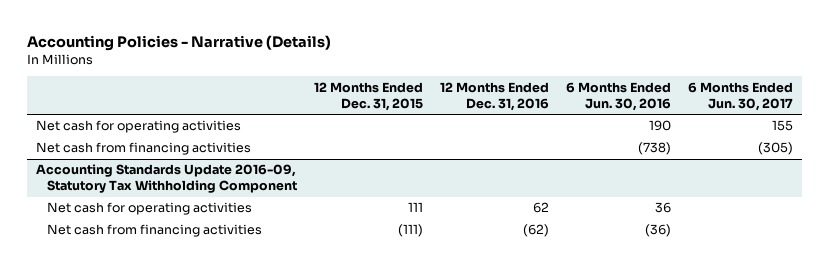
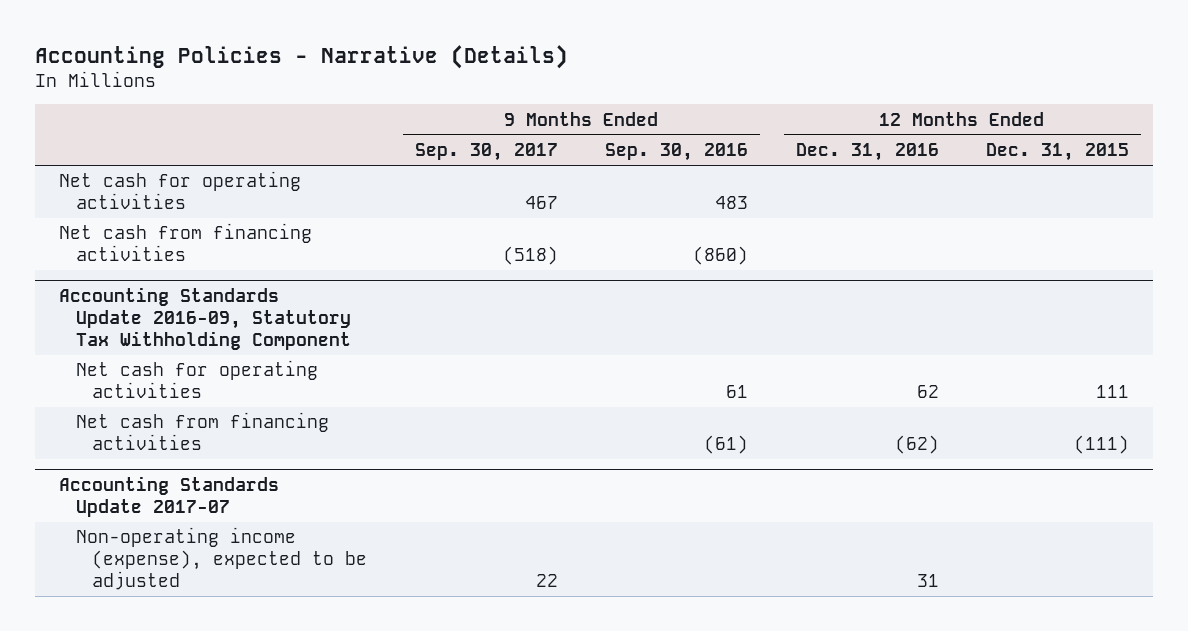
- | 12 Months Ended Dec. 31, 2015 | 12 Months Ended Dec. 31, 2016 | 6 Months Ended Jun. 30, 2016 | 6 Months Ended Jun. 30, 2017
+ | 9 Months Ended Sep. 30, 2017 | 9 Months Ended Sep. 30, 2016 | 12 Months Ended Dec. 31, 2016 | 12 Months Ended Dec. 31, 2015
+ Accounting Standards Update 2017-07
+ Non-operating income (expense), expected to be adjusted | 22 | | 31 |

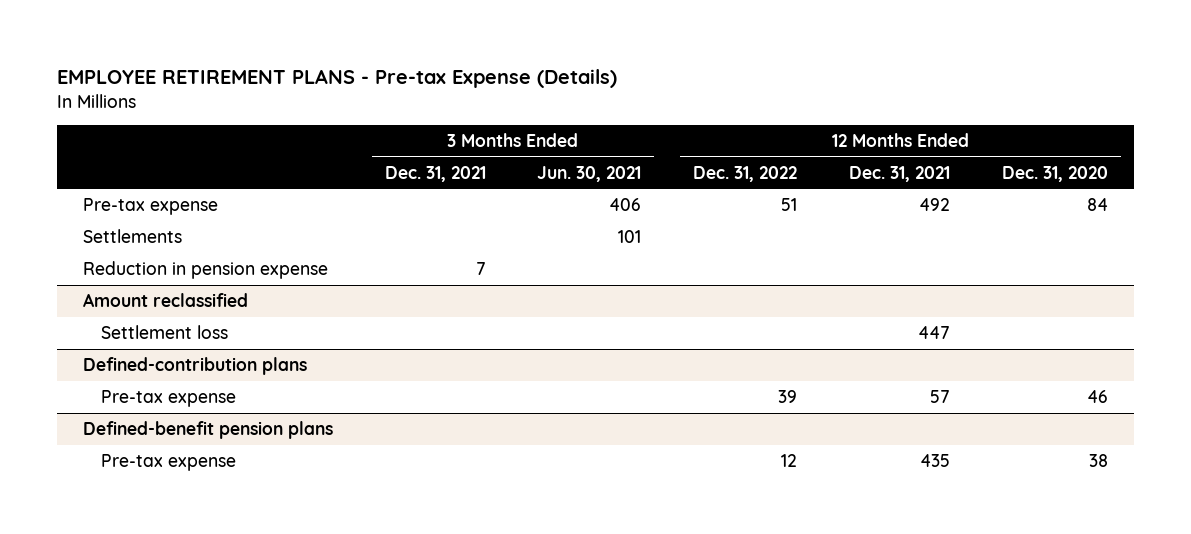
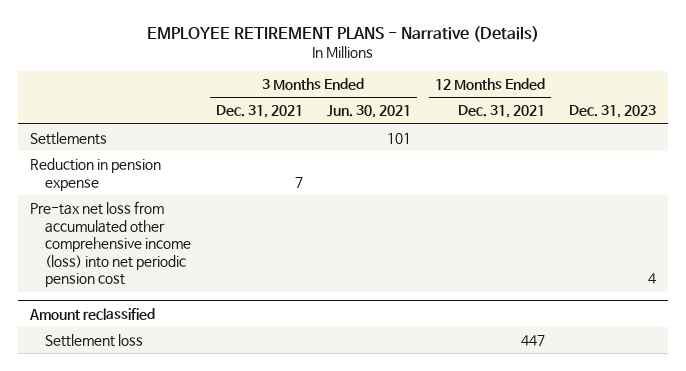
- EMPLOYEE RETIREMENT PLANS - Pre-tax Expense (Details)
+ EMPLOYEE RETIREMENT PLANS - Narrative (Details)
- | 3 Months Ended Dec. 31, 2021 | 3 Months Ended Jun. 30, 2021 | 12 Months Ended Dec. 31, 2022 | 12 Months Ended Dec. 31, 2021 | 12 Months Ended Dec. 31, 2020
+ | 3 Months Ended Dec. 31, 2021 | 3 Months Ended Jun. 30, 2021 | 12 Months Ended Dec. 31, 2021 | Dec. 31, 2023
- Pre-tax expense | | 406 | 51 | 492 | 84
+ Pre-tax net loss from accumulated other comprehensive income (loss) into net periodic pension cost | | | | 4
- Defined-contribution plans
- Pre-tax expense | | | 39 | 57 | 46
- Defined-benefit pension plans
- Pre-tax expense | | | 12 | 435 | 38

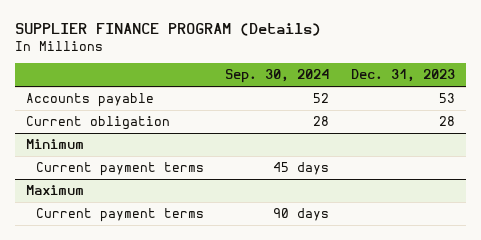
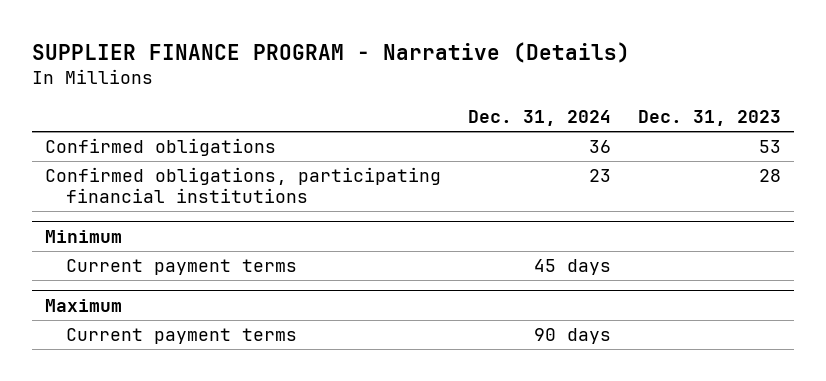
- SUPPLIER FINANCE PROGRAM (Details)
+ SUPPLIER FINANCE PROGRAM - Narrative (Details)
- | Sep. 30, 2024 | Dec. 31, 2023
+ | Dec. 31, 2024 | Dec. 31, 2023
- Accounts payable | 52 | 53
- Current obligation | 28 | 28
+ Confirmed obligations | 36 | 53
+ Confirmed obligations, participating financial institutions | 23 | 28

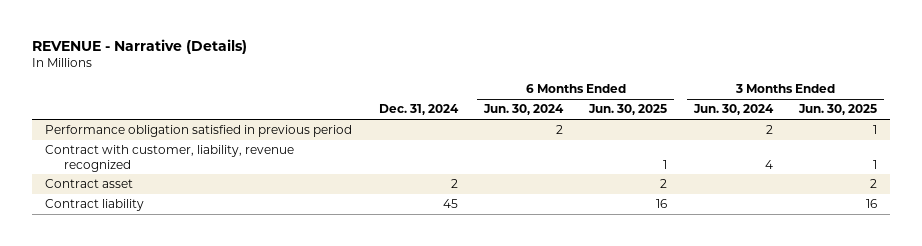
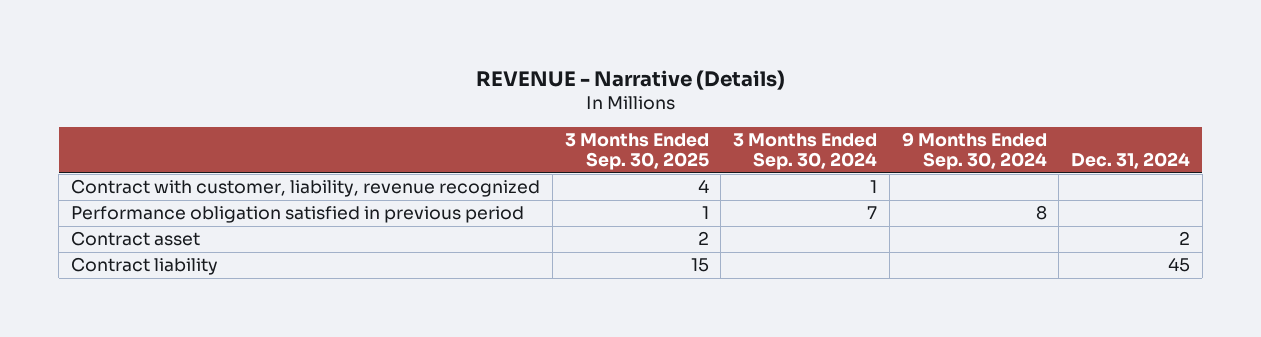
- | Dec. 31, 2024 | 6 Months Ended Jun. 30, 2024 | 6 Months Ended Jun. 30, 2025 | 3 Months Ended Jun. 30, 2024 | 3 Months Ended Jun. 30, 2025
+ | 3 Months Ended Sep. 30, 2025 | 3 Months Ended Sep. 30, 2024 | 9 Months Ended Sep. 30, 2024 | Dec. 31, 2024
moved down: Performance obligation satisfied in previous period | 1 | 7 | 8 |

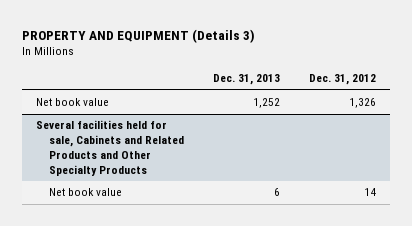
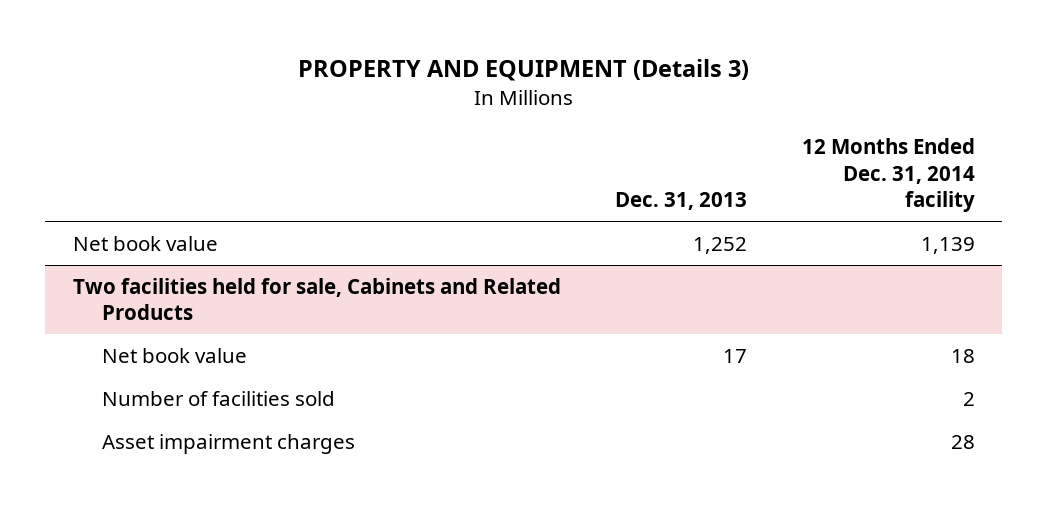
- | Dec. 31, 2013 | Dec. 31, 2012
+ | Dec. 31, 2013 | 12 Months Ended Dec. 31, 2014 facility
- Several facilities held for sale, Cabinets and Related Products and Other Specialty Products
- Net book value | 6 | 14
+ Two facilities held for sale, Cabinets and Related Products
+ Net book value | 17 | 18
+ Number of facilities sold | | 2
+ Asset impairment charges | | 28

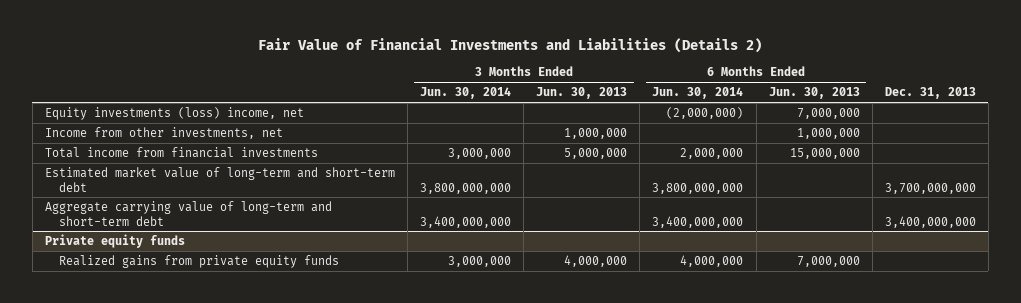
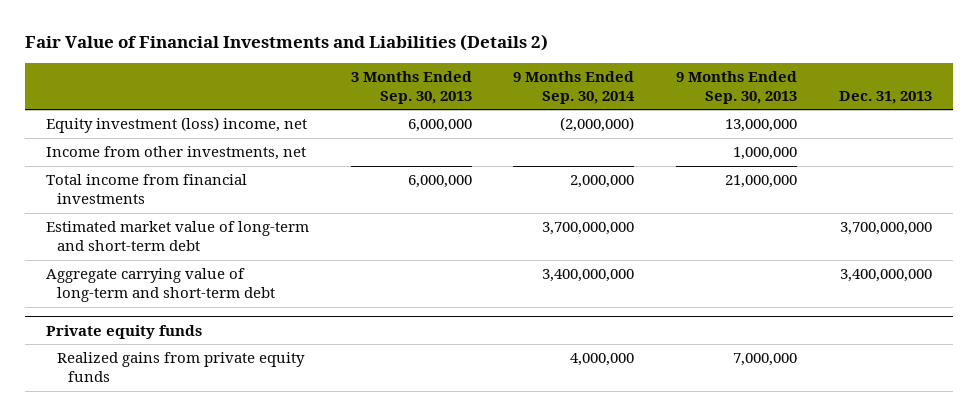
- | 3 Months Ended Jun. 30, 2014 | 3 Months Ended Jun. 30, 2013 | 6 Months Ended Jun. 30, 2014 | 6 Months Ended Jun. 30, 2013 | Dec. 31, 2013
+ | 3 Months Ended Sep. 30, 2013 | 9 Months Ended Sep. 30, 2014 | 9 Months Ended Sep. 30, 2013 | Dec. 31, 2013
- Equity investments (loss) income, net | | | (2,000,000) | 7,000,000 |
+ Equity investment (loss) income, net | 6,000,000 | (2,000,000) | 13,000,000 |

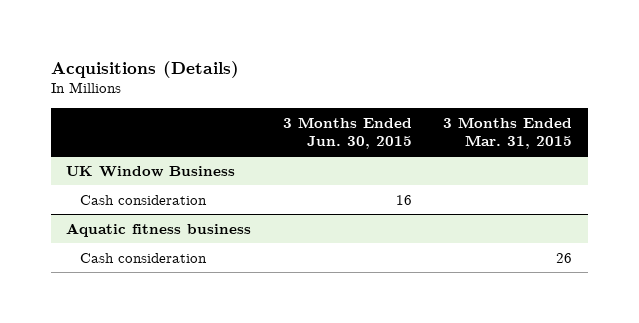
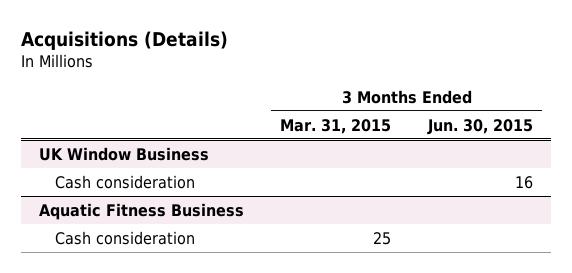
- | 3 Months Ended Jun. 30, 2015 | 3 Months Ended Mar. 31, 2015
+ | 3 Months Ended Mar. 31, 2015 | 3 Months Ended Jun. 30, 2015
- Aquatic fitness business
- Cash consideration | | 26
+ Aquatic Fitness Business
+ Cash consideration | 25 |

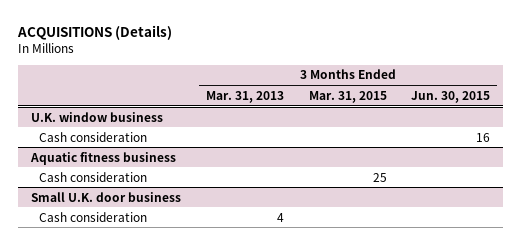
- Acquisitions (Details)
+ ACQUISITIONS (Details)
- | 3 Months Ended Mar. 31, 2015 | 3 Months Ended Jun. 30, 2015
+ | 3 Months Ended Mar. 31, 2013 | 3 Months Ended Mar. 31, 2015 | 3 Months Ended Jun. 30, 2015
- UK Window Business
+ U.K. window business
- Aquatic Fitness Business
+ Aquatic fitness business
+ Small U.K. door business
+ Cash consideration | 4 | |

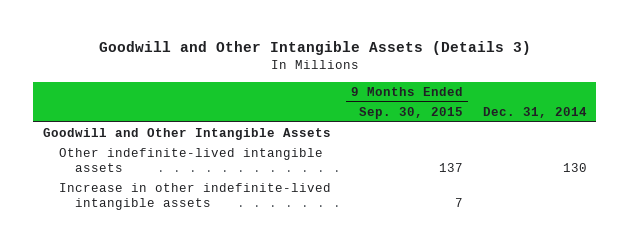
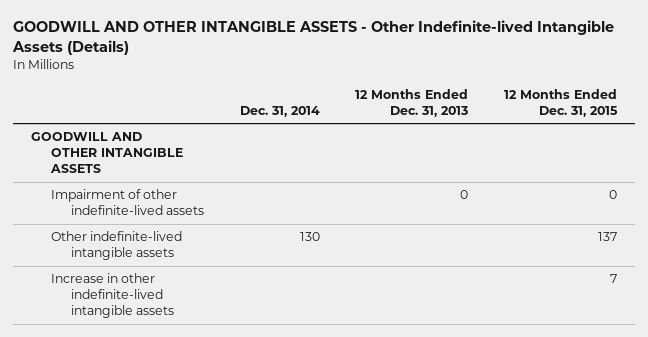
- Goodwill and Other Intangible Assets (Details 3)
+ GOODWILL AND OTHER INTANGIBLE ASSETS - Other Indefinite-lived Intangible Assets (Details)
- | 9 Months Ended Sep. 30, 2015 | Dec. 31, 2014
+ | Dec. 31, 2014 | 12 Months Ended Dec. 31, 2013 | 12 Months Ended Dec. 31, 2015
- Goodwill and Other Intangible Assets
+ GOODWILL AND OTHER INTANGIBLE ASSETS
+ Impairment of other indefinite-lived assets | | 0 | 0

